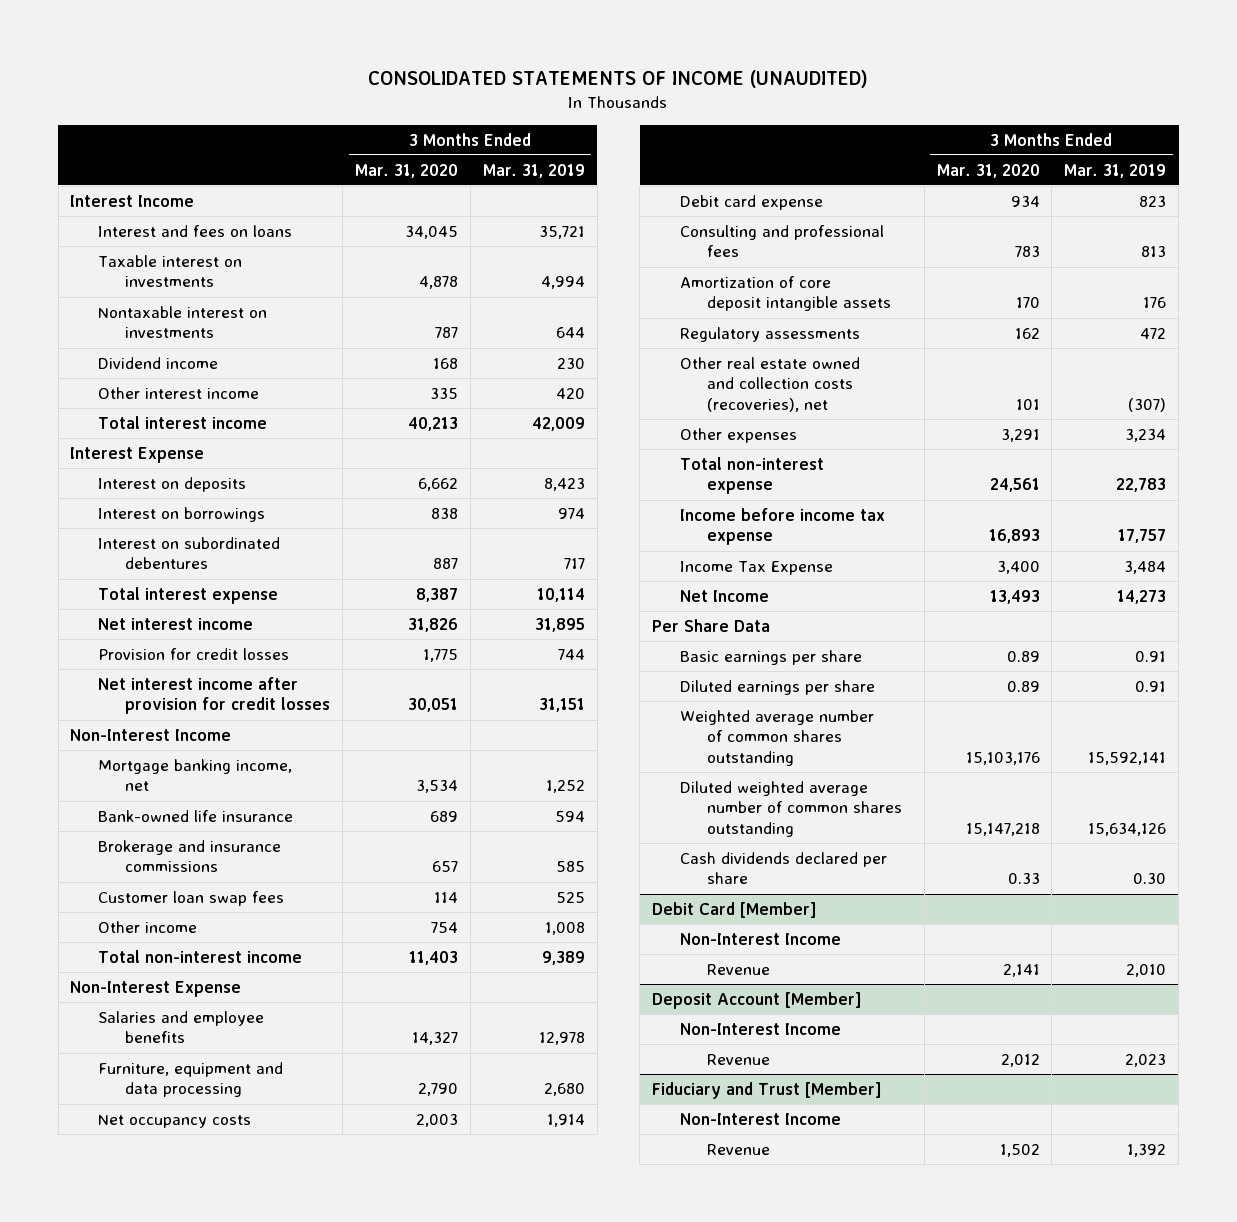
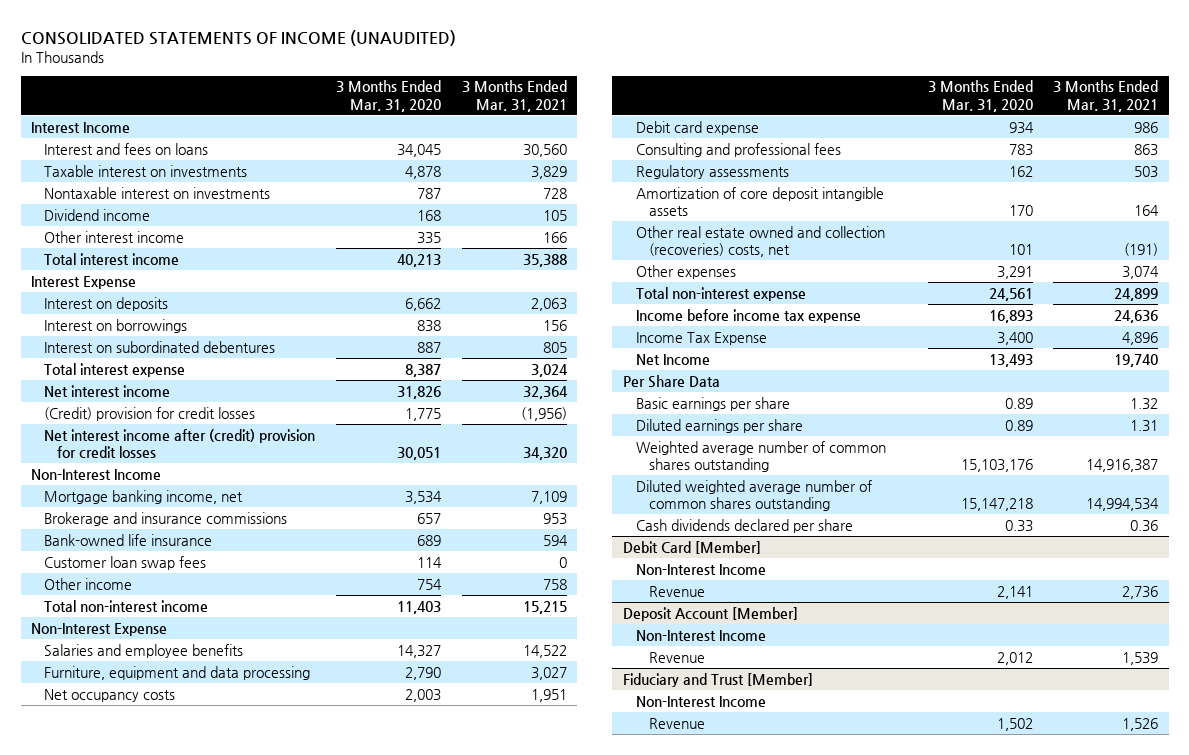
- | 3 Months Ended Mar. 31, 2020 | 3 Months Ended Mar. 31, 2019
+ | 3 Months Ended Mar. 31, 2020 | 3 Months Ended Mar. 31, 2021
- Provision for credit losses | 1,775 | 744
- Net interest income after provision for credit losses | 30,051 | 31,151
+ (Credit) provision for credit losses | 1,775 | (1,956)
+ Net interest income after (credit) provision for credit losses | 30,051 | 34,320
moved down: Bank-owned life insurance | 689 | 594
- Other real estate owned and collection costs (recoveries), net | 101 | (307)
moved down: Amortization of core deposit intangible assets | 170 | 164
+ Other real estate owned and collection (recoveries) costs, net | 101 | (191)

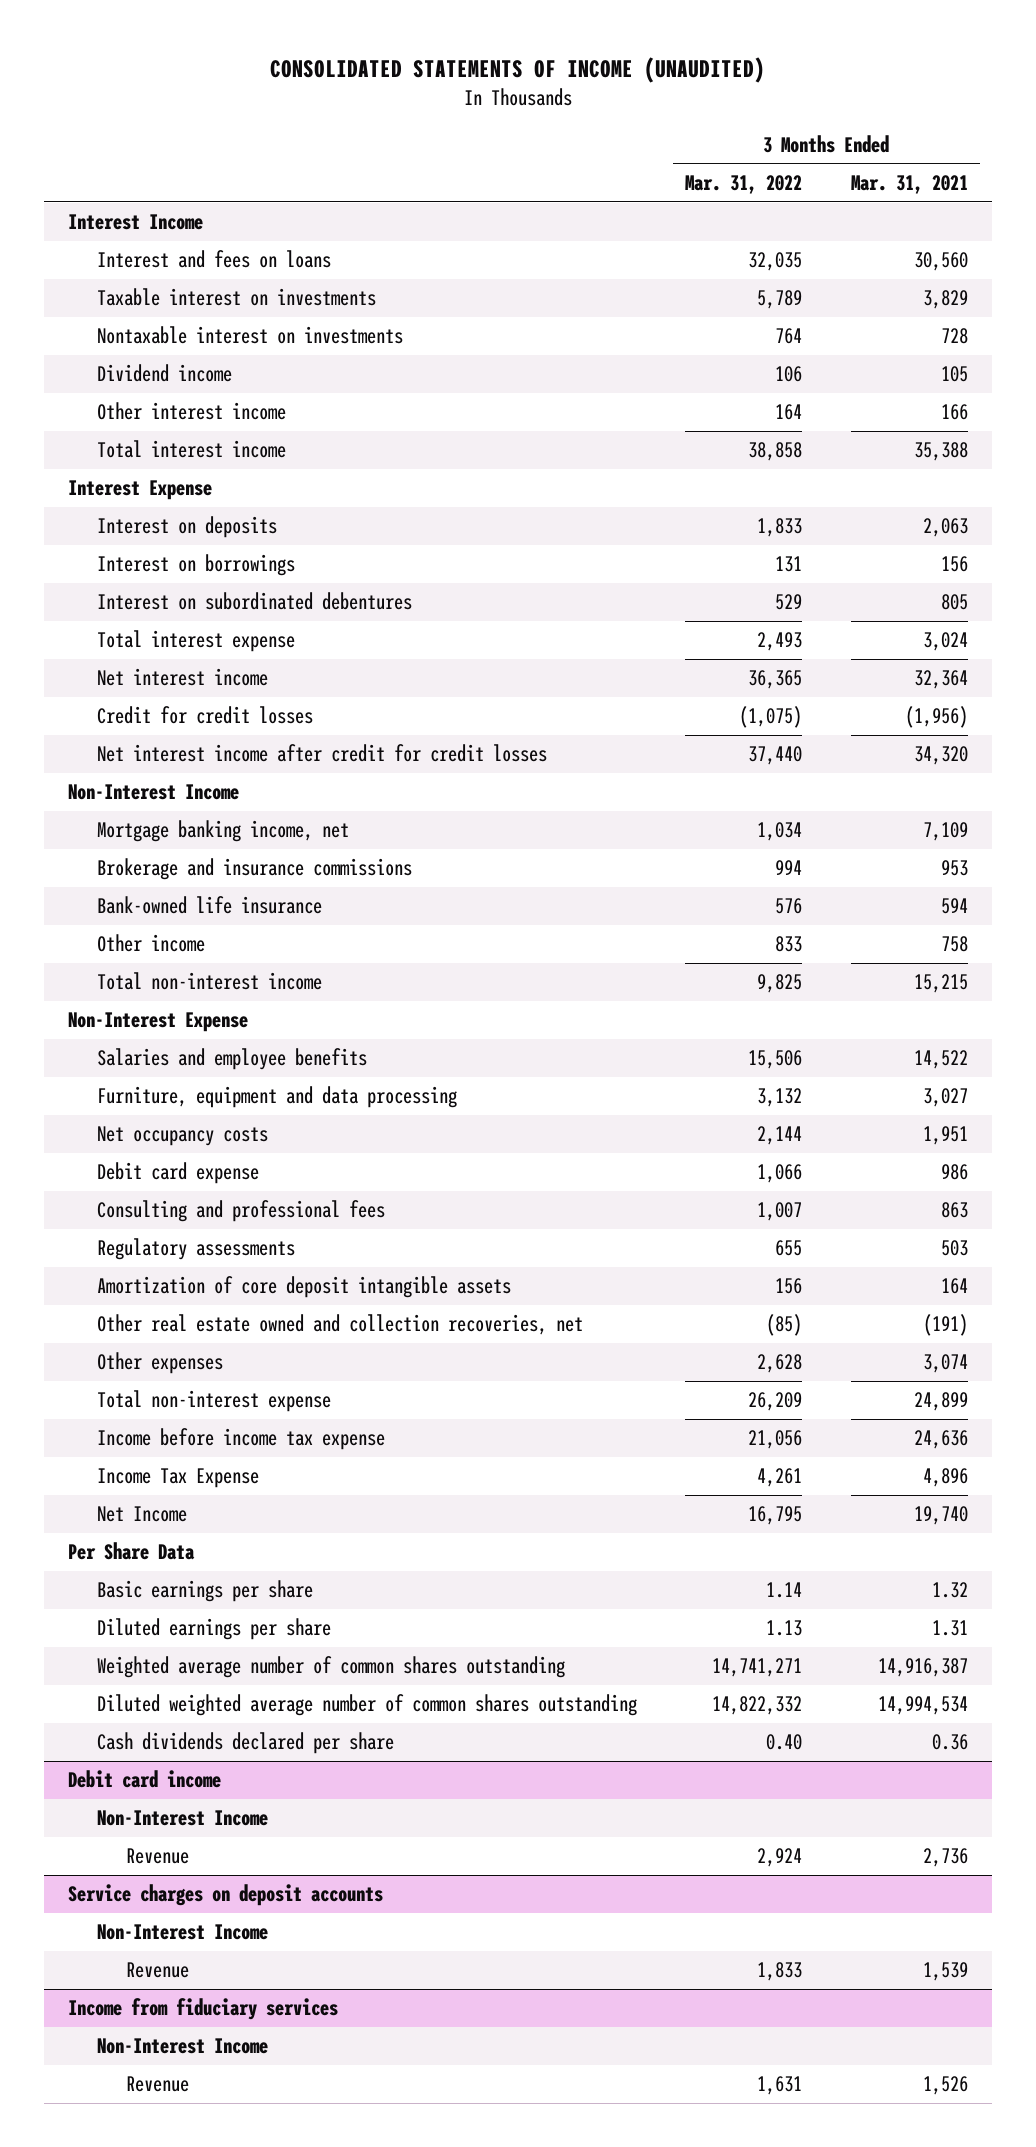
- | 3 Months Ended Mar. 31, 2020 | 3 Months Ended Mar. 31, 2021
+ | 3 Months Ended Mar. 31, 2022 | 3 Months Ended Mar. 31, 2021
- (Credit) provision for credit losses | 1,775 | (1,956)
- Net interest income after (credit) provision for credit losses | 30,051 | 34,320
+ Credit for credit losses | (1,075) | (1,956)
+ Net interest income after credit for credit losses | 37,440 | 34,320
- Customer loan swap fees | 114 | 0
- Other real estate owned and collection (recoveries) costs, net | 101 | (191)
+ Other real estate owned and collection recoveries, net | (85) | (191)
- Debit Card [Member]
+ Debit card income
- Deposit Account [Member]
+ Service charges on deposit accounts
- Fiduciary and Trust [Member]
+ Income from fiduciary services

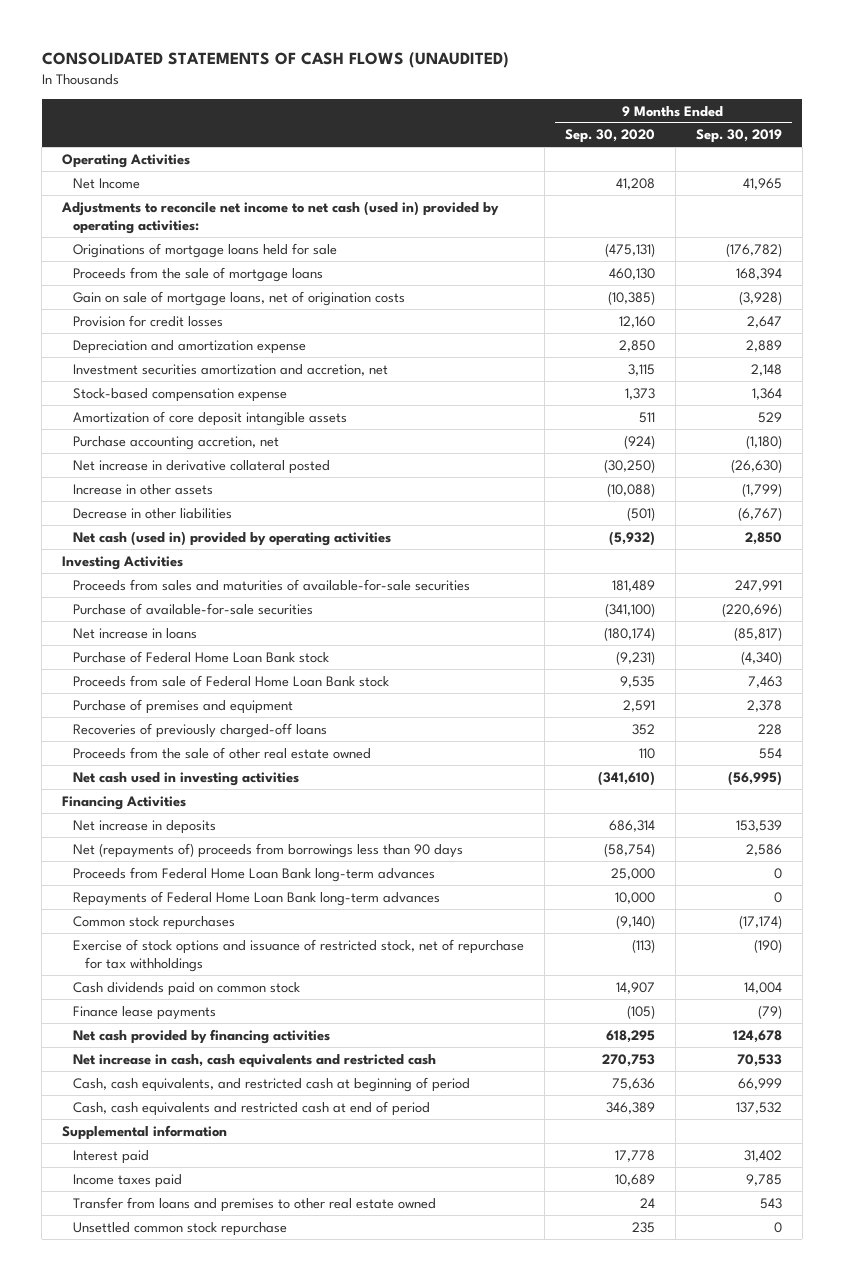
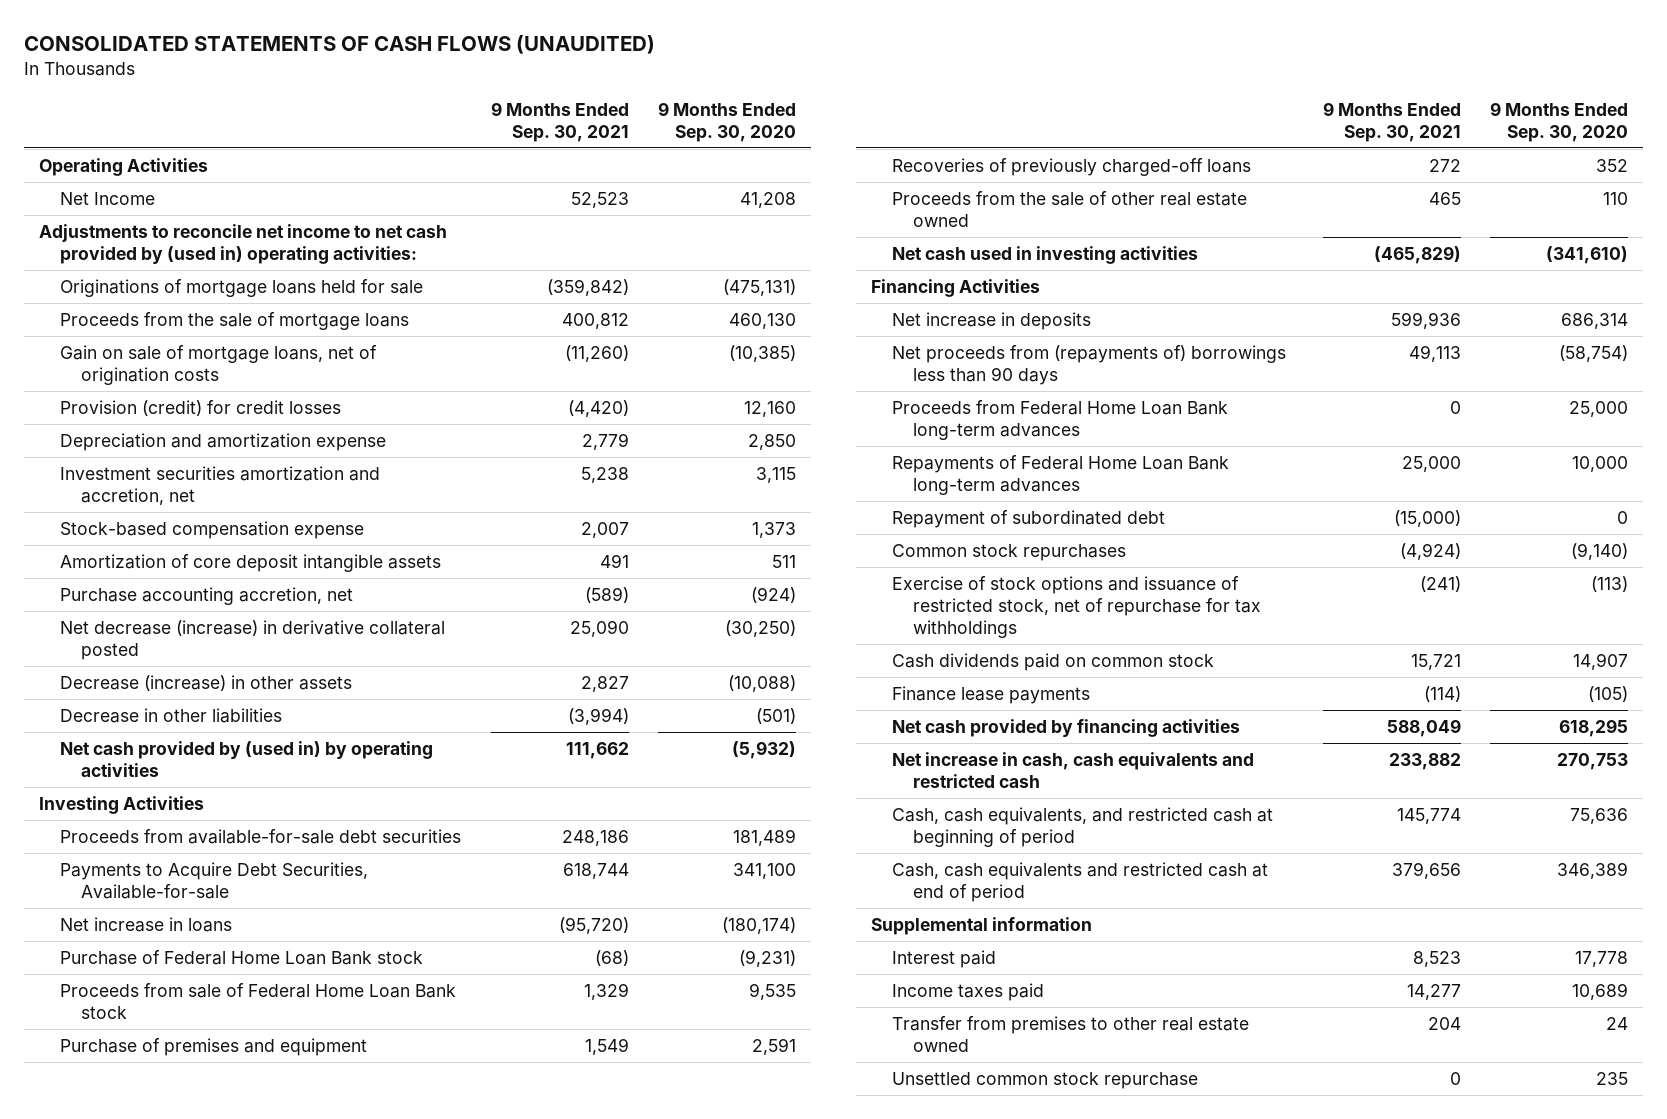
- | 9 Months Ended Sep. 30, 2020 | 9 Months Ended Sep. 30, 2019
+ | 9 Months Ended Sep. 30, 2021 | 9 Months Ended Sep. 30, 2020
- Adjustments to reconcile net income to net cash (used in) provided by operating activities:
+ Adjustments to reconcile net income to net cash provided by (used in) operating activities:
- Provision for credit losses | 12,160 | 2,647
+ Provision (credit) for credit losses | (4,420) | 12,160
- Net increase in derivative collateral posted | (30,250) | (26,630)
- Increase in other assets | (10,088) | (1,799)
+ Net decrease (increase) in derivative collateral posted | 25,090 | (30,250)
+ Decrease (increase) in other assets | 2,827 | (10,088)
- Net cash (used in) provided by operating activities | (5,932) | 2,850
+ Net cash provided by (used in) by operating activities | 111,662 | (5,932)
- Proceeds from sales and maturities of available-for-sale securities | 181,489 | 247,991
- Purchase of available-for-sale securities | (341,100) | (220,696)
+ Proceeds from available-for-sale debt securities | 248,186 | 181,489
+ Payments to Acquire Debt Securities, Available-for-sale | 618,744 | 341,100
- Net (repayments of) proceeds from borrowings less than 90 days | (58,754) | 2,586
+ Net proceeds from (repayments of) borrowings less than 90 days | 49,113 | (58,754)
+ Repayment of subordinated debt | (15,000) | 0
- Transfer from loans and premises to other real estate owned | 24 | 543
+ Transfer from premises to other real estate owned | 204 | 24

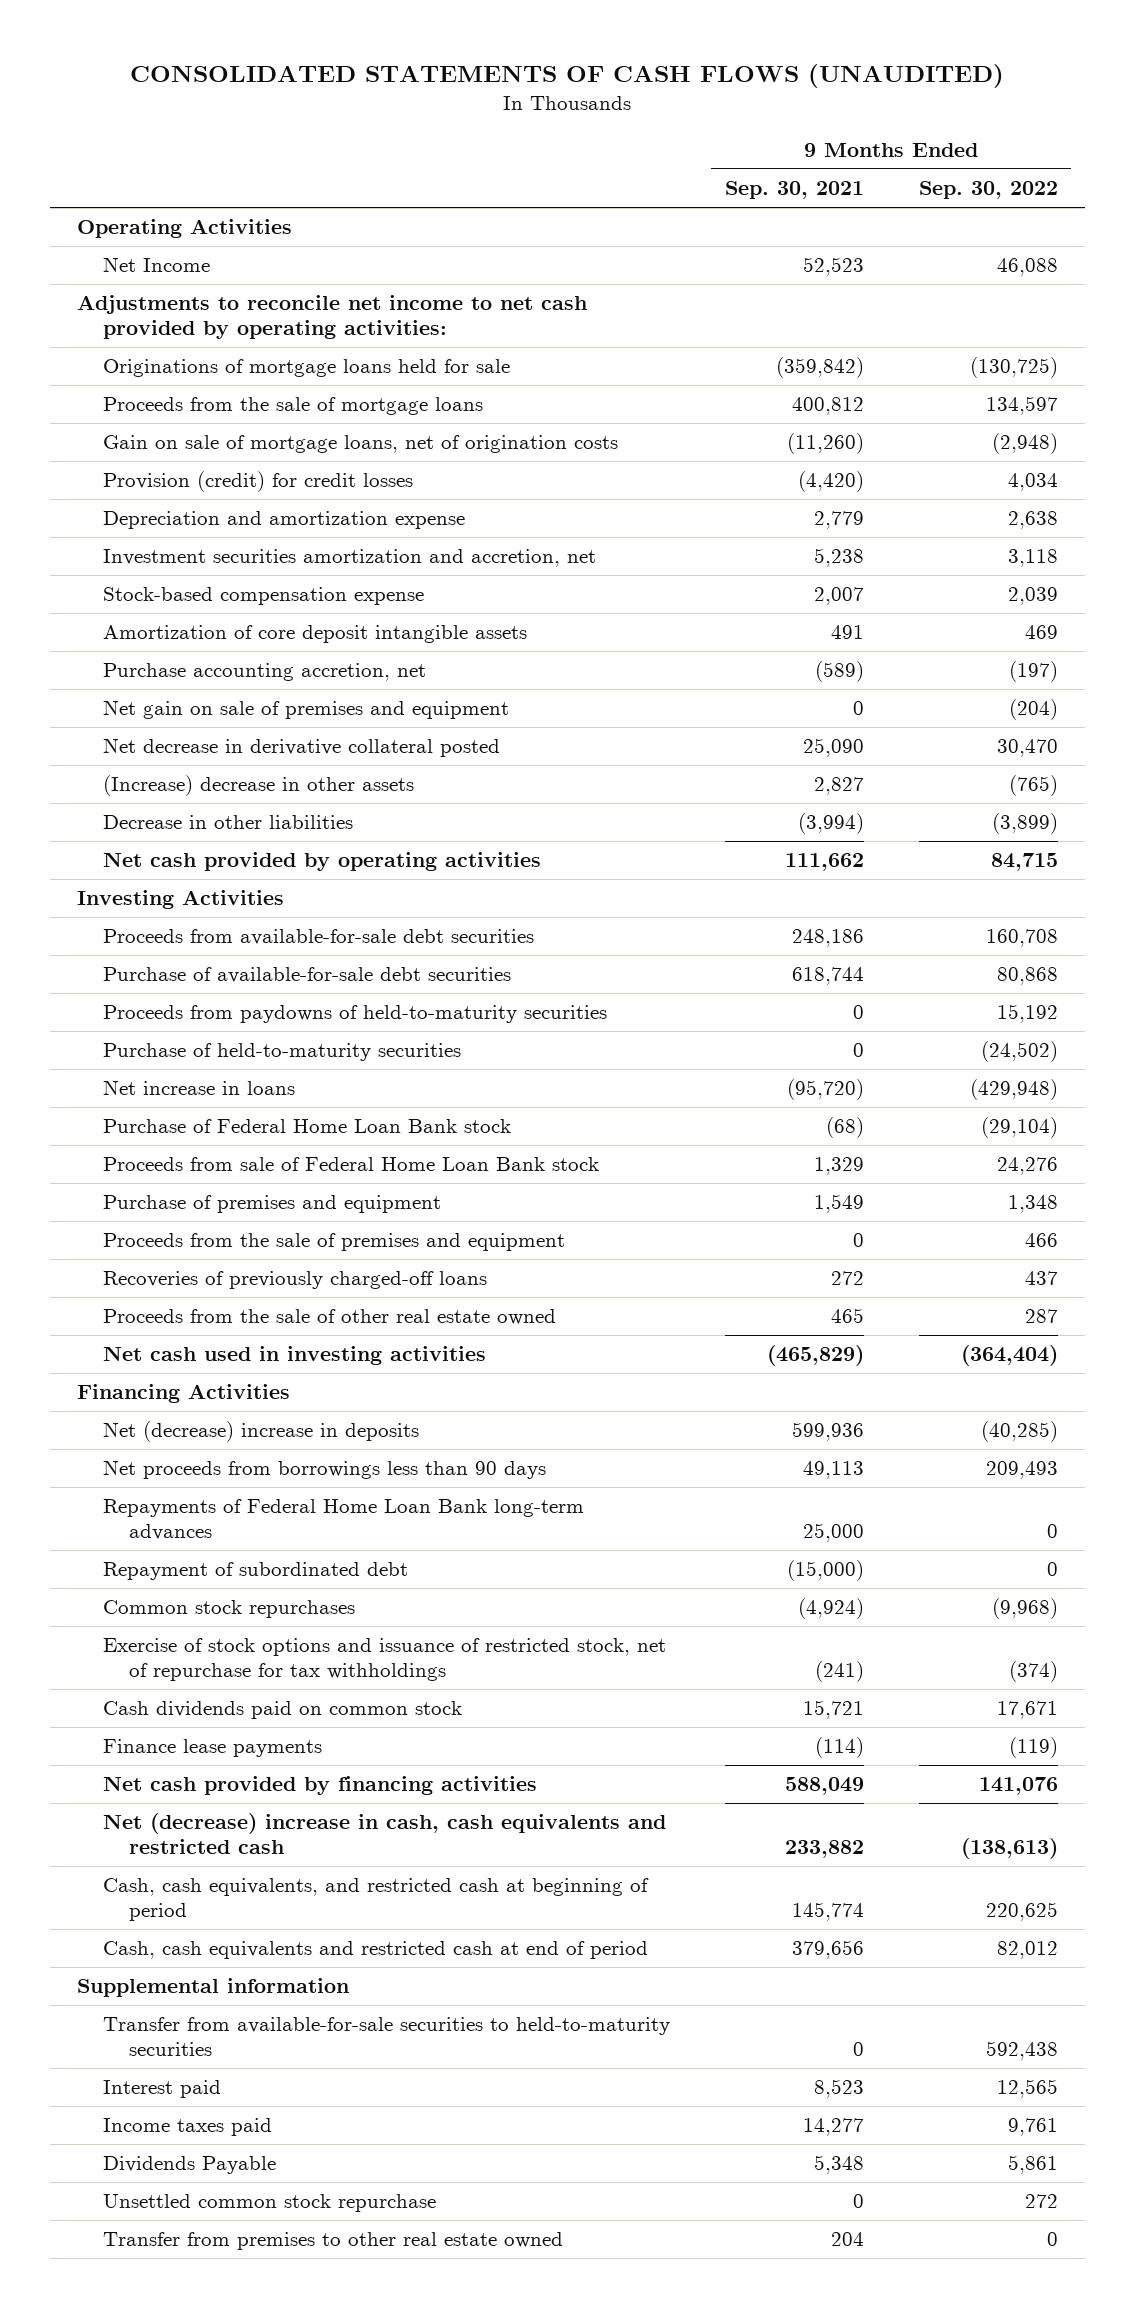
- | 9 Months Ended Sep. 30, 2021 | 9 Months Ended Sep. 30, 2020
+ | 9 Months Ended Sep. 30, 2021 | 9 Months Ended Sep. 30, 2022
- Adjustments to reconcile net income to net cash provided by (used in) operating activities:
+ Adjustments to reconcile net income to net cash provided by operating activities:
- Net decrease (increase) in derivative collateral posted | 25,090 | (30,250)
- Decrease (increase) in other assets | 2,827 | (10,088)
+ Net gain on sale of premises and equipment | 0 | (204)
+ Net decrease in derivative collateral posted | 25,090 | 30,470
+ (Increase) decrease in other assets | 2,827 | (765)
- Net cash provided by (used in) by operating activities | 111,662 | (5,932)
+ Net cash provided by operating activities | 111,662 | 84,715
- Payments to Acquire Debt Securities, Available-for-sale | 618,744 | 341,100
+ Purchase of available-for-sale debt securities | 618,744 | 80,868
+ Proceeds from paydowns of held-to-maturity securities | 0 | 15,192
+ Purchase of held-to-maturity securities | 0 | (24,502)
+ Proceeds from the sale of premises and equipment | 0 | 466
- Net increase in deposits | 599,936 | 686,314
- Net proceeds from (repayments of) borrowings less than 90 days | 49,113 | (58,754)
- Proceeds from Federal Home Loan Bank long-term advances | 0 | 25,000
+ Net (decrease) increase in deposits | 599,936 | (40,285)
+ Net proceeds from borrowings less than 90 days | 49,113 | 209,493
- Net increase in cash, cash equivalents and restricted cash | 233,882 | 270,753
+ Net (decrease) increase in cash, cash equivalents and restricted cash | 233,882 | (138,613)
+ Transfer from available-for-sale securities to held-to-maturity securities | 0 | 592,438
+ Dividends Payable | 5,348 | 5,861
moved down: Transfer from premises to other real estate owned | 204 | 0

